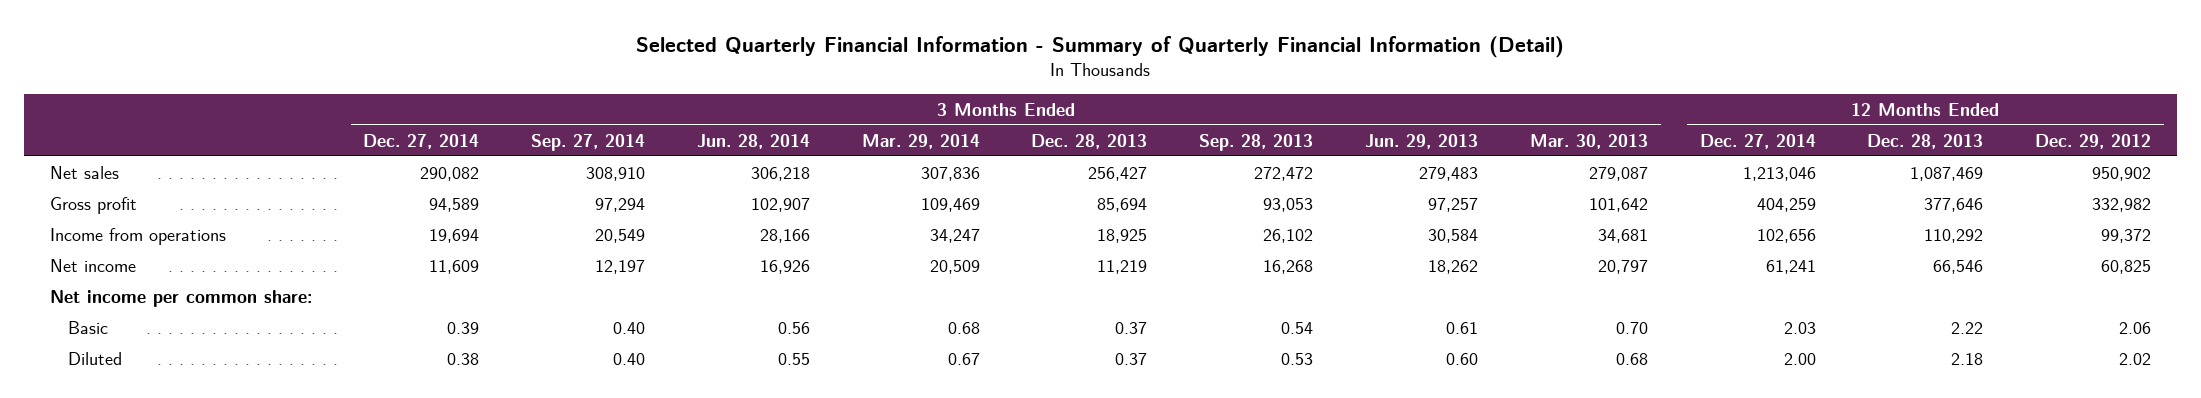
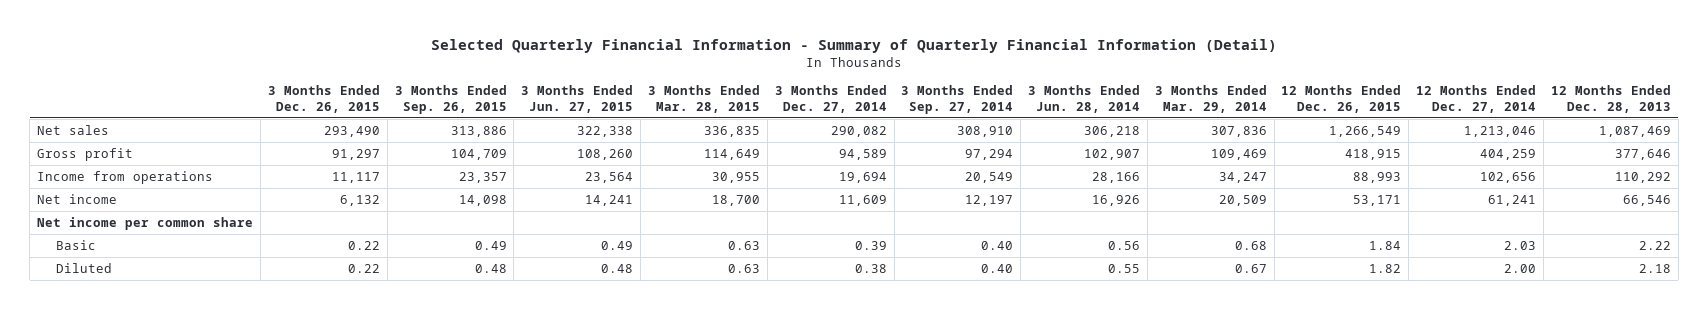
- | 3 Months Ended Dec. 27, 2014 | 3 Months Ended Sep. 27, 2014 | 3 Months Ended Jun. 28, 2014 | 3 Months Ended Mar. 29, 2014 | 3 Months Ended Dec. 28, 2013 | 3 Months Ended Sep. 28, 2013 | 3 Months Ended Jun. 29, 2013 | 3 Months Ended Mar. 30, 2013 | 12 Months Ended Dec. 27, 2014 | 12 Months Ended Dec. 28, 2013 | 12 Months Ended Dec. 29, 2012
+ | 3 Months Ended Dec. 26, 2015 | 3 Months Ended Sep. 26, 2015 | 3 Months Ended Jun. 27, 2015 | 3 Months Ended Mar. 28, 2015 | 3 Months Ended Dec. 27, 2014 | 3 Months Ended Sep. 27, 2014 | 3 Months Ended Jun. 28, 2014 | 3 Months Ended Mar. 29, 2014 | 12 Months Ended Dec. 26, 2015 | 12 Months Ended Dec. 27, 2014 | 12 Months Ended Dec. 28, 2013
- Net income per common share:
+ Net income per common share

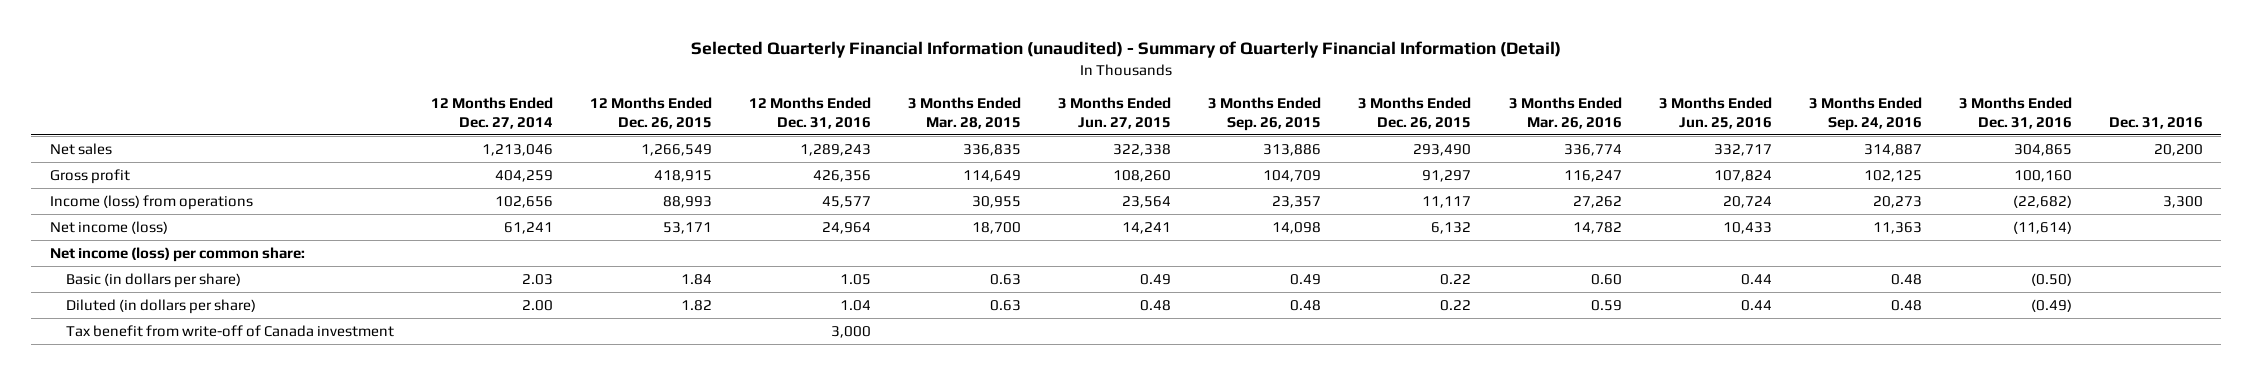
- Selected Quarterly Financial Information - Summary of Quarterly Financial Information (Detail)
+ Selected Quarterly Financial Information (unaudited) - Summary of Quarterly Financial Information (Detail)
- | 3 Months Ended Dec. 26, 2015 | 3 Months Ended Sep. 26, 2015 | 3 Months Ended Jun. 27, 2015 | 3 Months Ended Mar. 28, 2015 | 3 Months Ended Dec. 27, 2014 | 3 Months Ended Sep. 27, 2014 | 3 Months Ended Jun. 28, 2014 | 3 Months Ended Mar. 29, 2014 | 12 Months Ended Dec. 26, 2015 | 12 Months Ended Dec. 27, 2014 | 12 Months Ended Dec. 28, 2013
+ | 12 Months Ended Dec. 27, 2014 | 12 Months Ended Dec. 26, 2015 | 12 Months Ended Dec. 31, 2016 | 3 Months Ended Mar. 28, 2015 | 3 Months Ended Jun. 27, 2015 | 3 Months Ended Sep. 26, 2015 | 3 Months Ended Dec. 26, 2015 | 3 Months Ended Mar. 26, 2016 | 3 Months Ended Jun. 25, 2016 | 3 Months Ended Sep. 24, 2016 | 3 Months Ended Dec. 31, 2016 | Dec. 31, 2016
- Income from operations | 11,117 | 23,357 | 23,564 | 30,955 | 19,694 | 20,549 | 28,166 | 34,247 | 88,993 | 102,656 | 110,292
- Net income | 6,132 | 14,098 | 14,241 | 18,700 | 11,609 | 12,197 | 16,926 | 20,509 | 53,171 | 61,241 | 66,546
- Net income per common share
- Basic | 0.22 | 0.49 | 0.49 | 0.63 | 0.39 | 0.40 | 0.56 | 0.68 | 1.84 | 2.03 | 2.22
- Diluted | 0.22 | 0.48 | 0.48 | 0.63 | 0.38 | 0.40 | 0.55 | 0.67 | 1.82 | 2.00 | 2.18
+ Income (loss) from operations | 102,656 | 88,993 | 45,577 | 30,955 | 23,564 | 23,357 | 11,117 | 27,262 | 20,724 | 20,273 | (22,682) | 3,300
+ Net income (loss) | 61,241 | 53,171 | 24,964 | 18,700 | 14,241 | 14,098 | 6,132 | 14,782 | 10,433 | 11,363 | (11,614) |
+ Net income (loss) per common share:
+ Basic (in dollars per share) | 2.03 | 1.84 | 1.05 | 0.63 | 0.49 | 0.49 | 0.22 | 0.60 | 0.44 | 0.48 | (0.50) |
+ Diluted (in dollars per share) | 2.00 | 1.82 | 1.04 | 0.63 | 0.48 | 0.48 | 0.22 | 0.59 | 0.44 | 0.48 | (0.49) |
+ Tax benefit from write-off of Canada investment | | | 3,000 | | | | | | | | |

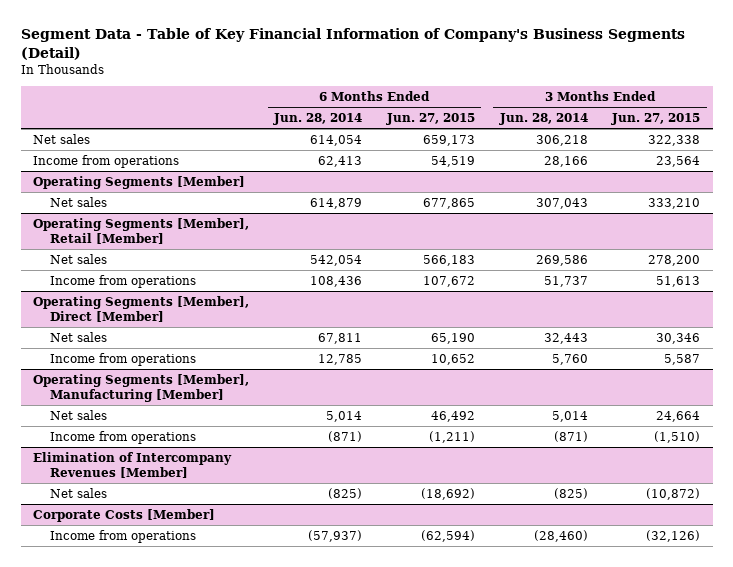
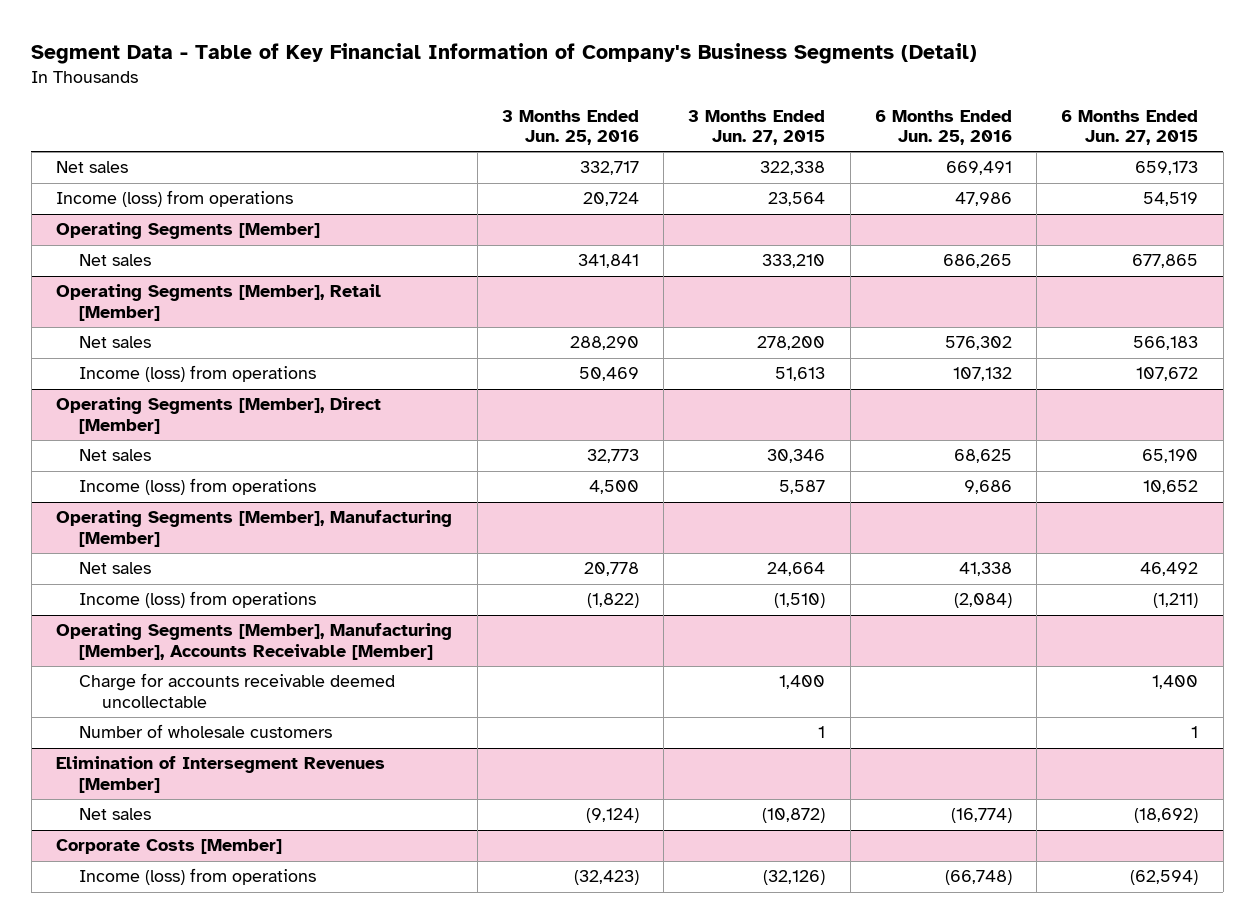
- | 6 Months Ended Jun. 28, 2014 | 6 Months Ended Jun. 27, 2015 | 3 Months Ended Jun. 28, 2014 | 3 Months Ended Jun. 27, 2015
+ | 3 Months Ended Jun. 25, 2016 | 3 Months Ended Jun. 27, 2015 | 6 Months Ended Jun. 25, 2016 | 6 Months Ended Jun. 27, 2015
- Income from operations | 62,413 | 54,519 | 28,166 | 23,564
+ Income (loss) from operations | 20,724 | 23,564 | 47,986 | 54,519
@ Operating Segments [Member], Retail [Member]
- Income from operations | 108,436 | 107,672 | 51,737 | 51,613
+ Income (loss) from operations | 50,469 | 51,613 | 107,132 | 107,672
@ Operating Segments [Member], Direct [Member]
- Income from operations | 12,785 | 10,652 | 5,760 | 5,587
+ Income (loss) from operations | 4,500 | 5,587 | 9,686 | 10,652
@ Operating Segments [Member], Manufacturing [Member]
- Income from operations | (871) | (1,211) | (871) | (1,510)
- Elimination of Intercompany Revenues [Member]
@ Operating Segments [Member], Manufacturing [Member]
+ Income (loss) from operations | (1,822) | (1,510) | (2,084) | (1,211)
+ Operating Segments [Member], Manufacturing [Member], Accounts Receivable [Member]
+ Charge for accounts receivable deemed uncollectable | | 1,400 | | 1,400
+ Number of wholesale customers | | 1 | | 1
+ Elimination of Intersegment Revenues [Member]
@ Corporate Costs [Member]
- Income from operations | (57,937) | (62,594) | (28,460) | (32,126)
+ Income (loss) from operations | (32,423) | (32,126) | (66,748) | (62,594)

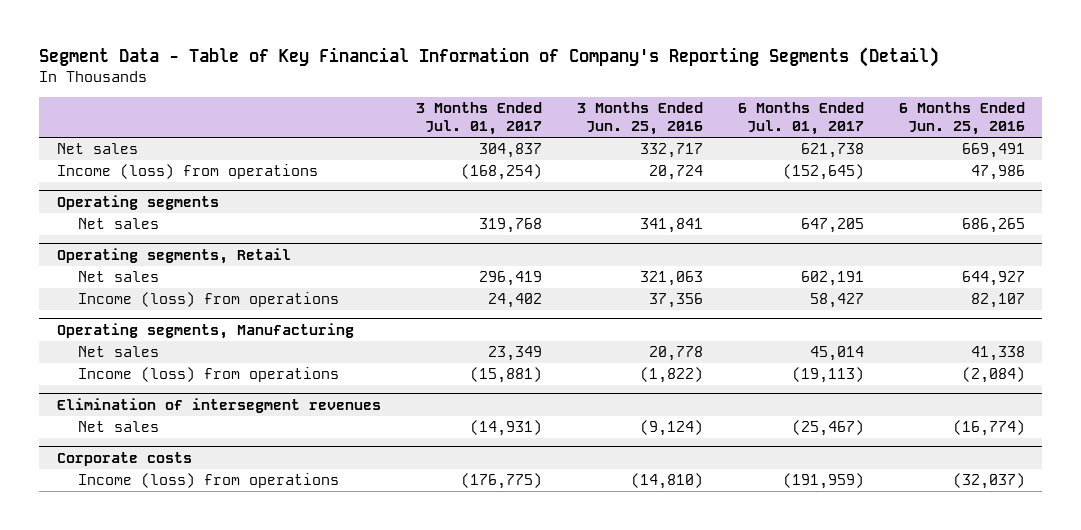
- Segment Data - Table of Key Financial Information of Company's Business Segments (Detail)
+ Segment Data - Table of Key Financial Information of Company's Reporting Segments (Detail)
- | 3 Months Ended Jun. 25, 2016 | 3 Months Ended Jun. 27, 2015 | 6 Months Ended Jun. 25, 2016 | 6 Months Ended Jun. 27, 2015
+ | 3 Months Ended Jul. 01, 2017 | 3 Months Ended Jun. 25, 2016 | 6 Months Ended Jul. 01, 2017 | 6 Months Ended Jun. 25, 2016
- Operating Segments [Member]
+ Operating segments
- Operating Segments [Member], Retail [Member]
- Net sales | 288,290 | 278,200 | 576,302 | 566,183
- Income (loss) from operations | 50,469 | 51,613 | 107,132 | 107,672
- Operating Segments [Member], Direct [Member]
- Net sales | 32,773 | 30,346 | 68,625 | 65,190
- Income (loss) from operations | 4,500 | 5,587 | 9,686 | 10,652
- Operating Segments [Member], Manufacturing [Member]
+ Operating segments, Retail
+ Net sales | 296,419 | 321,063 | 602,191 | 644,927
+ Income (loss) from operations | 24,402 | 37,356 | 58,427 | 82,107
+ Operating segments, Manufacturing
- Operating Segments [Member], Manufacturing [Member], Accounts Receivable [Member]
- Charge for accounts receivable deemed uncollectable | | 1,400 | | 1,400
- Number of wholesale customers | | 1 | | 1
- Elimination of Intersegment Revenues [Member]
+ Elimination of intersegment revenues
- Corporate Costs [Member]
- Income (loss) from operations | (32,423) | (32,126) | (66,748) | (62,594)
+ Corporate costs
+ Income (loss) from operations | (176,775) | (14,810) | (191,959) | (32,037)

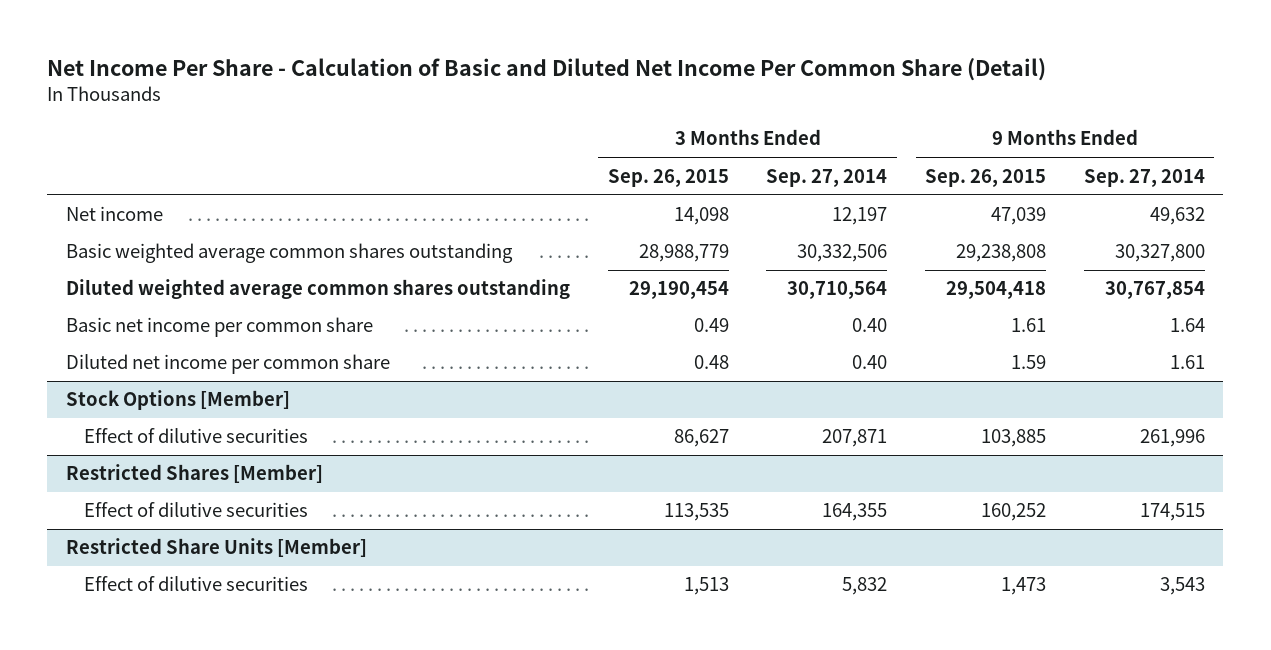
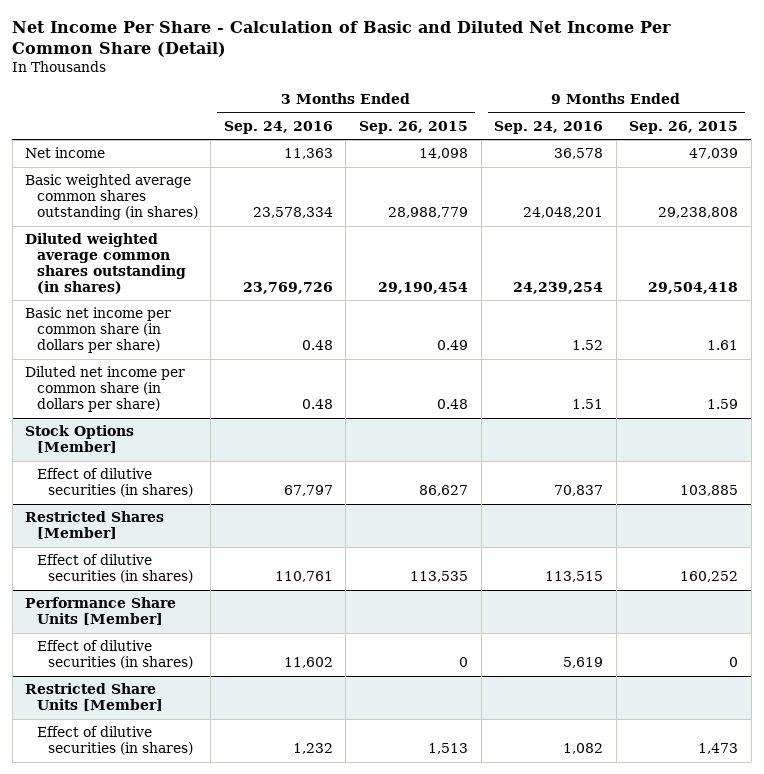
- | 3 Months Ended Sep. 26, 2015 | 3 Months Ended Sep. 27, 2014 | 9 Months Ended Sep. 26, 2015 | 9 Months Ended Sep. 27, 2014
+ | 3 Months Ended Sep. 24, 2016 | 3 Months Ended Sep. 26, 2015 | 9 Months Ended Sep. 24, 2016 | 9 Months Ended Sep. 26, 2015
- Basic weighted average common shares outstanding | 28,988,779 | 30,332,506 | 29,238,808 | 30,327,800
- Diluted weighted average common shares outstanding | 29,190,454 | 30,710,564 | 29,504,418 | 30,767,854
- Basic net income per common share | 0.49 | 0.40 | 1.61 | 1.64
- Diluted net income per common share | 0.48 | 0.40 | 1.59 | 1.61
+ Basic weighted average common shares outstanding (in shares) | 23,578,334 | 28,988,779 | 24,048,201 | 29,238,808
+ Diluted weighted average common shares outstanding (in shares) | 23,769,726 | 29,190,454 | 24,239,254 | 29,504,418
+ Basic net income per common share (in dollars per share) | 0.48 | 0.49 | 1.52 | 1.61
+ Diluted net income per common share (in dollars per share) | 0.48 | 0.48 | 1.51 | 1.59
@ Stock Options [Member]
- Effect of dilutive securities | 86,627 | 207,871 | 103,885 | 261,996
+ Effect of dilutive securities (in shares) | 67,797 | 86,627 | 70,837 | 103,885
@ Restricted Shares [Member]
- Effect of dilutive securities | 113,535 | 164,355 | 160,252 | 174,515
+ Effect of dilutive securities (in shares) | 110,761 | 113,535 | 113,515 | 160,252
+ Performance Share Units [Member]
+ Effect of dilutive securities (in shares) | 11,602 | 0 | 5,619 | 0
@ Restricted Share Units [Member]
- Effect of dilutive securities | 1,513 | 5,832 | 1,473 | 3,543
+ Effect of dilutive securities (in shares) | 1,232 | 1,513 | 1,082 | 1,473

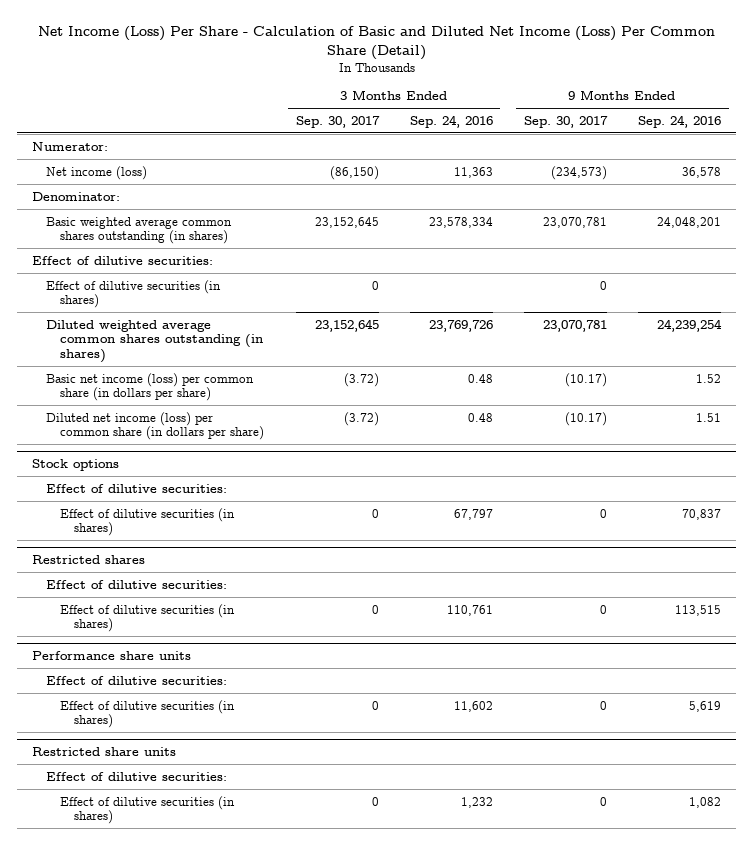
- Net Income Per Share - Calculation of Basic and Diluted Net Income Per Common Share (Detail)
+ Net Income (Loss) Per Share - Calculation of Basic and Diluted Net Income (Loss) Per Common Share (Detail)
- | 3 Months Ended Sep. 24, 2016 | 3 Months Ended Sep. 26, 2015 | 9 Months Ended Sep. 24, 2016 | 9 Months Ended Sep. 26, 2015
+ | 3 Months Ended Sep. 30, 2017 | 3 Months Ended Sep. 24, 2016 | 9 Months Ended Sep. 30, 2017 | 9 Months Ended Sep. 24, 2016
- Net income | 11,363 | 14,098 | 36,578 | 47,039
+ Numerator:
+ Net income (loss) | (86,150) | 11,363 | (234,573) | 36,578
+ Denominator:
+ Effect of dilutive securities:
+ Effect of dilutive securities (in shares) | 0 | | 0 |
- Basic net income per common share (in dollars per share) | 0.48 | 0.49 | 1.52 | 1.61
- Diluted net income per common share (in dollars per share) | 0.48 | 0.48 | 1.51 | 1.59
- Stock Options [Member]
+ Basic net income (loss) per common share (in dollars per share) | (3.72) | 0.48 | (10.17) | 1.52
+ Diluted net income (loss) per common share (in dollars per share) | (3.72) | 0.48 | (10.17) | 1.51
+ Stock options
+ Effect of dilutive securities:
- Restricted Shares [Member]
+ Restricted shares
+ Effect of dilutive securities:
- Performance Share Units [Member]
+ Performance share units
+ Effect of dilutive securities:
- Restricted Share Units [Member]
+ Restricted share units
+ Effect of dilutive securities:

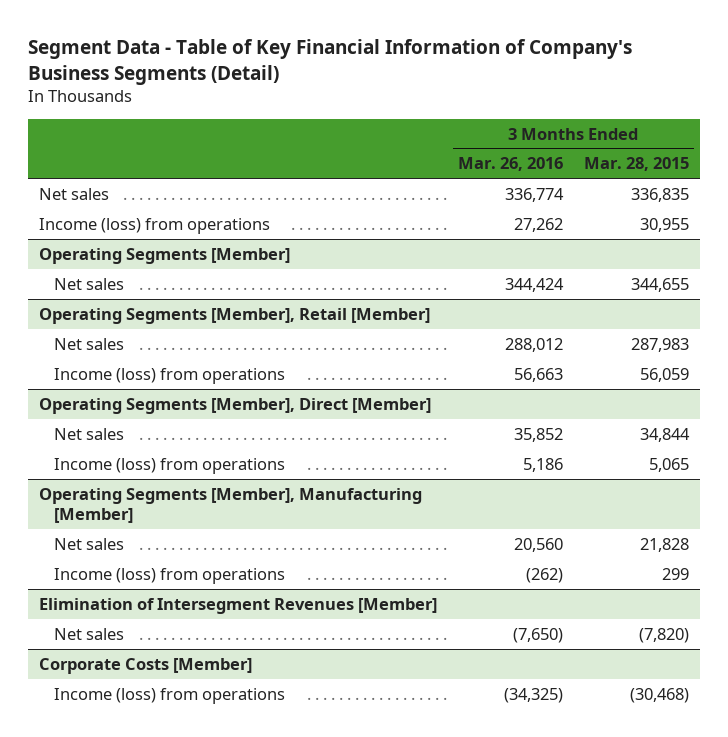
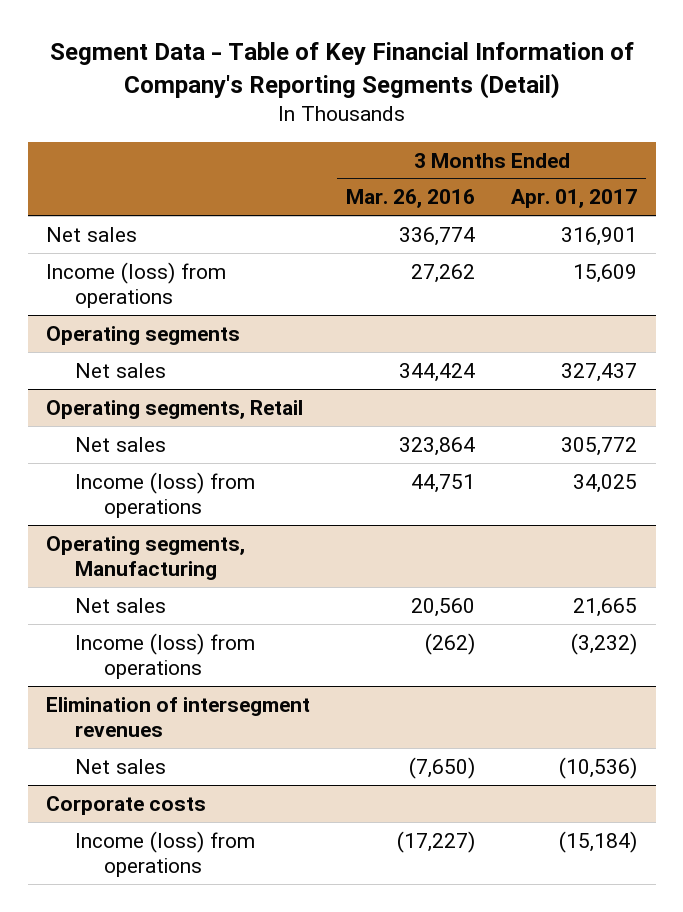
- Segment Data - Table of Key Financial Information of Company's Business Segments (Detail)
+ Segment Data - Table of Key Financial Information of Company's Reporting Segments (Detail)
- | 3 Months Ended Mar. 26, 2016 | 3 Months Ended Mar. 28, 2015
+ | 3 Months Ended Mar. 26, 2016 | 3 Months Ended Apr. 01, 2017
- Operating Segments [Member]
+ Operating segments
- Operating Segments [Member], Retail [Member]
- Net sales | 288,012 | 287,983
- Income (loss) from operations | 56,663 | 56,059
- Operating Segments [Member], Direct [Member]
- Net sales | 35,852 | 34,844
- Income (loss) from operations | 5,186 | 5,065
- Operating Segments [Member], Manufacturing [Member]
+ Operating segments, Retail
+ Net sales | 323,864 | 305,772
+ Income (loss) from operations | 44,751 | 34,025
+ Operating segments, Manufacturing
- Elimination of Intersegment Revenues [Member]
+ Elimination of intersegment revenues
- Corporate Costs [Member]
- Income (loss) from operations | (34,325) | (30,468)
+ Corporate costs
+ Income (loss) from operations | (17,227) | (15,184)

